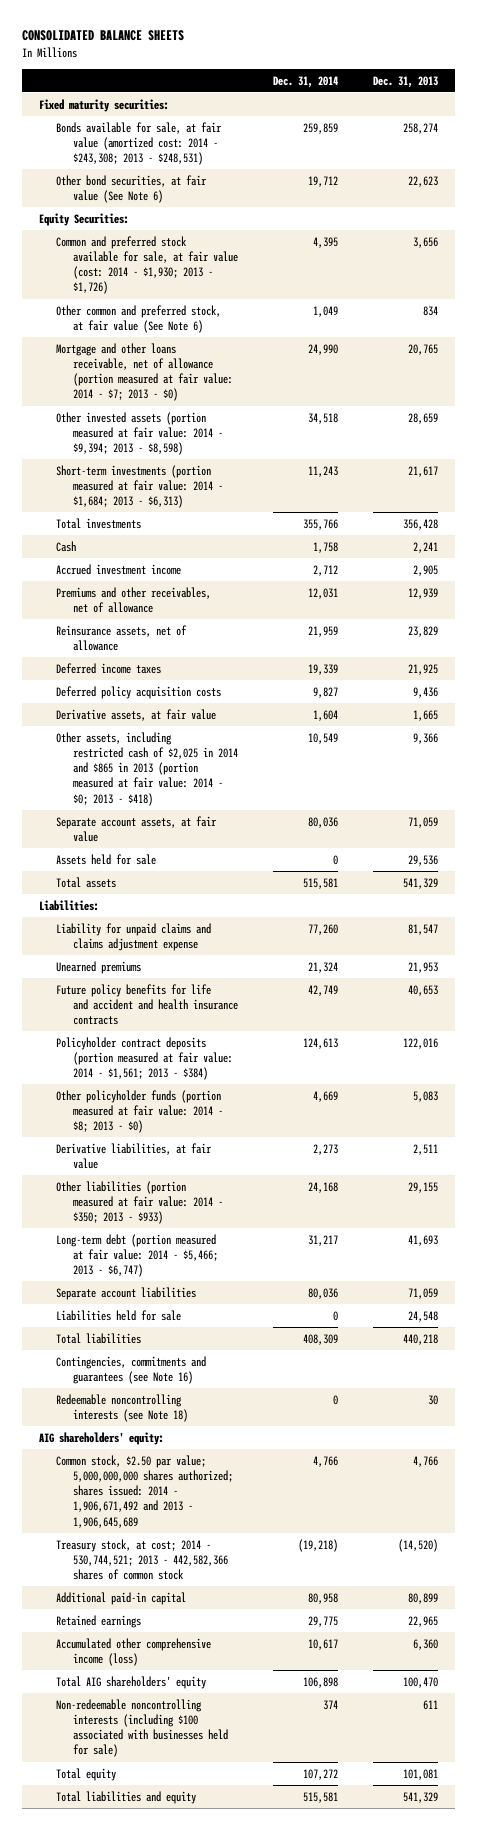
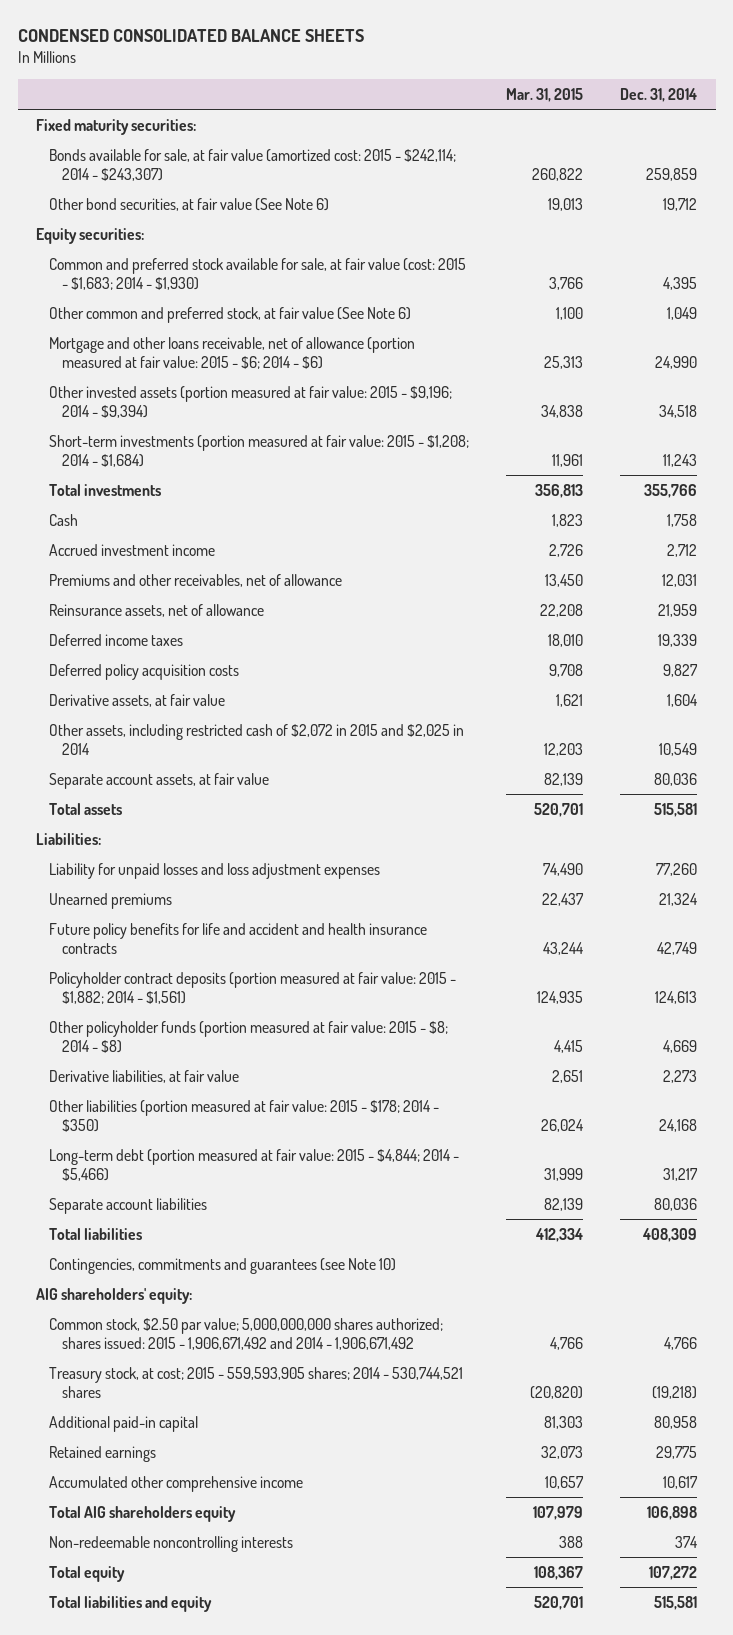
- CONSOLIDATED BALANCE SHEETS
+ CONDENSED CONSOLIDATED BALANCE SHEETS
- | Dec. 31, 2014 | Dec. 31, 2013
+ | Mar. 31, 2015 | Dec. 31, 2014
- Bonds available for sale, at fair value (amortized cost: 2014 - $243,308; 2013 - $248,531) | 259,859 | 258,274
+ Bonds available for sale, at fair value (amortized cost: 2015 - $242,114; 2014 - $243,307) | 260,822 | 259,859
- Equity Securities:
- Common and preferred stock available for sale, at fair value (cost: 2014 - $1,930; 2013 - $1,726) | 4,395 | 3,656
+ Equity securities:
+ Common and preferred stock available for sale, at fair value (cost: 2015 - $1,683; 2014 - $1,930) | 3,766 | 4,395
- Mortgage and other loans receivable, net of allowance (portion measured at fair value: 2014 - $7; 2013 - $0) | 24,990 | 20,765
- Other invested assets (portion measured at fair value: 2014 - $9,394; 2013 - $8,598) | 34,518 | 28,659
- Short-term investments (portion measured at fair value: 2014 - $1,684; 2013 - $6,313) | 11,243 | 21,617
+ Mortgage and other loans receivable, net of allowance (portion measured at fair value: 2015 - $6; 2014 - $6) | 25,313 | 24,990
+ Other invested assets (portion measured at fair value: 2015 - $9,196; 2014 - $9,394) | 34,838 | 34,518
+ Short-term investments (portion measured at fair value: 2015 - $1,208; 2014 - $1,684) | 11,961 | 11,243
- Other assets, including restricted cash of $2,025 in 2014 and $865 in 2013 (portion measured at fair value: 2014 - $0; 2013 - $418) | 10,549 | 9,366
+ Other assets, including restricted cash of $2,072 in 2015 and $2,025 in 2014 | 12,203 | 10,549
- Assets held for sale | 0 | 29,536
- Liability for unpaid claims and claims adjustment expense | 77,260 | 81,547
+ Liability for unpaid losses and loss adjustment expenses | 74,490 | 77,260
- Policyholder contract deposits (portion measured at fair value: 2014 - $1,561; 2013 - $384) | 124,613 | 122,016
- Other policyholder funds (portion measured at fair value: 2014 - $8; 2013 - $0) | 4,669 | 5,083
+ Policyholder contract deposits (portion measured at fair value: 2015 - $1,882; 2014 - $1,561) | 124,935 | 124,613
+ Other policyholder funds (portion measured at fair value: 2015 - $8; 2014 - $8) | 4,415 | 4,669
- Other liabilities (portion measured at fair value: 2014 - $350; 2013 - $933) | 24,168 | 29,155
- Long-term debt (portion measured at fair value: 2014 - $5,466; 2013 - $6,747) | 31,217 | 41,693
+ Other liabilities (portion measured at fair value: 2015 - $178; 2014 - $350) | 26,024 | 24,168
+ Long-term debt (portion measured at fair value: 2015 - $4,844; 2014 - $5,466) | 31,999 | 31,217
- Liabilities held for sale | 0 | 24,548
- Contingencies, commitments and guarantees (see Note 16)
- Redeemable noncontrolling interests (see Note 18) | 0 | 30
+ Contingencies, commitments and guarantees (see Note 10)
- Common stock, $2.50 par value; 5,000,000,000 shares authorized; shares issued: 2014 - 1,906,671,492 and 2013 - 1,906,645,689 | 4,766 | 4,766
- Treasury stock, at cost; 2014 - 530,744,521; 2013 - 442,582,366 shares of common stock | (19,218) | (14,520)
+ Common stock, $2.50 par value; 5,000,000,000 shares authorized; shares issued: 2015 - 1,906,671,492 and 2014 - 1,906,671,492 | 4,766 | 4,766
+ Treasury stock, at cost; 2015 - 559,593,905 shares; 2014 - 530,744,521 shares | (20,820) | (19,218)
- Accumulated other comprehensive income (loss) | 10,617 | 6,360
- Total AIG shareholders' equity | 106,898 | 100,470
- Non-redeemable noncontrolling interests (including $100 associated with businesses held for sale) | 374 | 611
+ Accumulated other comprehensive income | 10,657 | 10,617
+ Total AIG shareholders equity | 107,979 | 106,898
+ Non-redeemable noncontrolling interests | 388 | 374

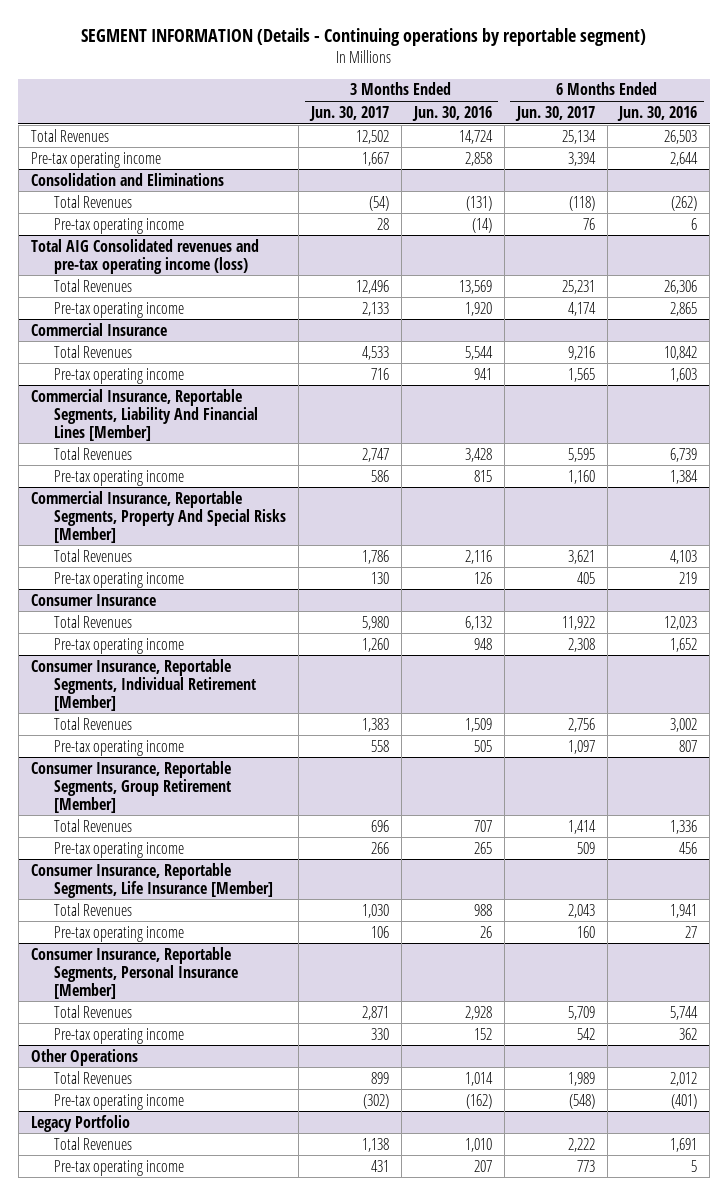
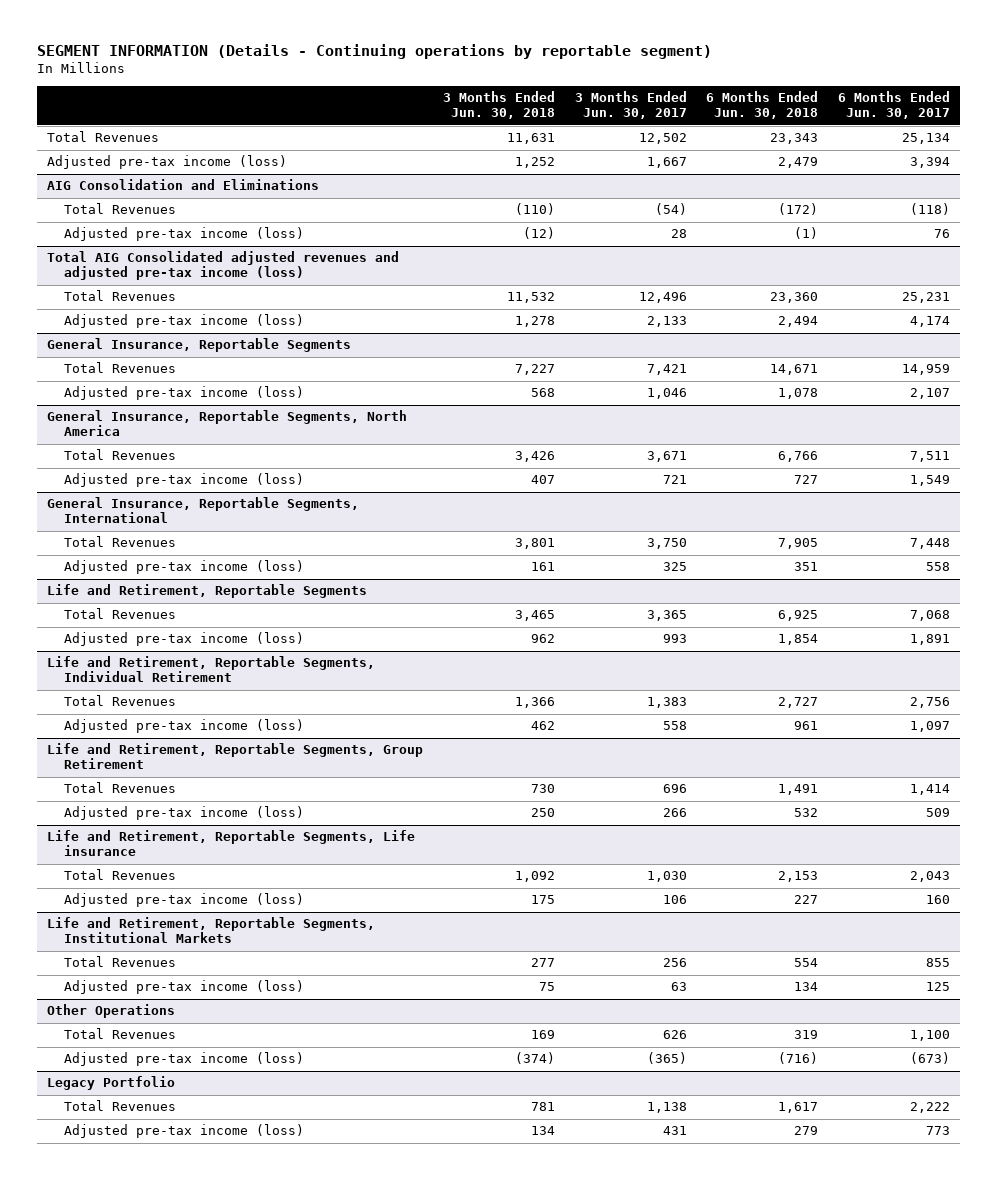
- | 3 Months Ended Jun. 30, 2017 | 3 Months Ended Jun. 30, 2016 | 6 Months Ended Jun. 30, 2017 | 6 Months Ended Jun. 30, 2016
+ | 3 Months Ended Jun. 30, 2018 | 3 Months Ended Jun. 30, 2017 | 6 Months Ended Jun. 30, 2018 | 6 Months Ended Jun. 30, 2017
- Pre-tax operating income | 1,667 | 2,858 | 3,394 | 2,644
- Consolidation and Eliminations
+ Adjusted pre-tax income (loss) | 1,252 | 1,667 | 2,479 | 3,394
+ AIG Consolidation and Eliminations
- Pre-tax operating income | 28 | (14) | 76 | 6
- Total AIG Consolidated revenues and pre-tax operating income (loss)
+ Adjusted pre-tax income (loss) | (12) | 28 | (1) | 76
+ Total AIG Consolidated adjusted revenues and adjusted pre-tax income (loss)
- Pre-tax operating income | 2,133 | 1,920 | 4,174 | 2,865
- Commercial Insurance
- Total Revenues | 4,533 | 5,544 | 9,216 | 10,842
- Pre-tax operating income | 716 | 941 | 1,565 | 1,603
- Commercial Insurance, Reportable Segments, Liability And Financial Lines [Member]
- Total Revenues | 2,747 | 3,428 | 5,595 | 6,739
- Pre-tax operating income | 586 | 815 | 1,160 | 1,384
- Commercial Insurance, Reportable Segments, Property And Special Risks [Member]
- Total Revenues | 1,786 | 2,116 | 3,621 | 4,103
- Pre-tax operating income | 130 | 126 | 405 | 219
- Consumer Insurance
- Total Revenues | 5,980 | 6,132 | 11,922 | 12,023
- Pre-tax operating income | 1,260 | 948 | 2,308 | 1,652
- Consumer Insurance, Reportable Segments, Individual Retirement [Member]
+ Adjusted pre-tax income (loss) | 1,278 | 2,133 | 2,494 | 4,174
+ General Insurance, Reportable Segments
+ Total Revenues | 7,227 | 7,421 | 14,671 | 14,959
+ Adjusted pre-tax income (loss) | 568 | 1,046 | 1,078 | 2,107
+ General Insurance, Reportable Segments, North America
+ Total Revenues | 3,426 | 3,671 | 6,766 | 7,511
+ Adjusted pre-tax income (loss) | 407 | 721 | 727 | 1,549
+ General Insurance, Reportable Segments, International
+ Total Revenues | 3,801 | 3,750 | 7,905 | 7,448
+ Adjusted pre-tax income (loss) | 161 | 325 | 351 | 558
+ Life and Retirement, Reportable Segments
+ Total Revenues | 3,465 | 3,365 | 6,925 | 7,068
+ Adjusted pre-tax income (loss) | 962 | 993 | 1,854 | 1,891
+ Life and Retirement, Reportable Segments, Individual Retirement
- Pre-tax operating income | 558 | 505 | 1,097 | 807
- Consumer Insurance, Reportable Segments, Group Retirement [Member]
+ Adjusted pre-tax income (loss) | 462 | 558 | 961 | 1,097
+ Life and Retirement, Reportable Segments, Group Retirement
- Pre-tax operating income | 266 | 265 | 509 | 456
- Consumer Insurance, Reportable Segments, Life Insurance [Member]
+ Adjusted pre-tax income (loss) | 250 | 266 | 532 | 509
+ Life and Retirement, Reportable Segments, Life insurance
- Pre-tax operating income | 106 | 26 | 160 | 27
- Consumer Insurance, Reportable Segments, Personal Insurance [Member]
- Total Revenues | 2,871 | 2,928 | 5,709 | 5,744
- Pre-tax operating income | 330 | 152 | 542 | 362
+ Adjusted pre-tax income (loss) | 175 | 106 | 227 | 160
+ Life and Retirement, Reportable Segments, Institutional Markets
+ Total Revenues | 277 | 256 | 554 | 855
+ Adjusted pre-tax income (loss) | 75 | 63 | 134 | 125
@ Other Operations
- Total Revenues | 899 | 1,014 | 1,989 | 2,012
- Pre-tax operating income | (302) | (162) | (548) | (401)
+ Total Revenues | 169 | 626 | 319 | 1,100
+ Adjusted pre-tax income (loss) | (374) | (365) | (716) | (673)
@ Legacy Portfolio
- Pre-tax operating income | 431 | 207 | 773 | 5
+ Adjusted pre-tax income (loss) | 134 | 431 | 279 | 773

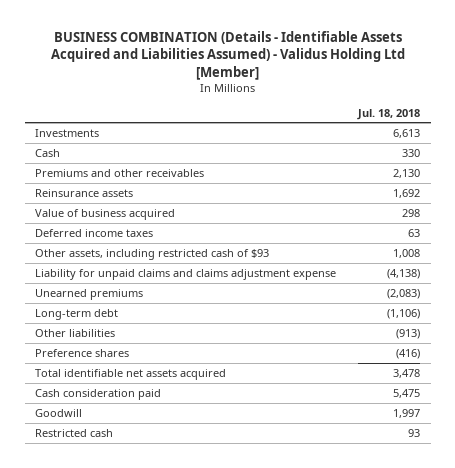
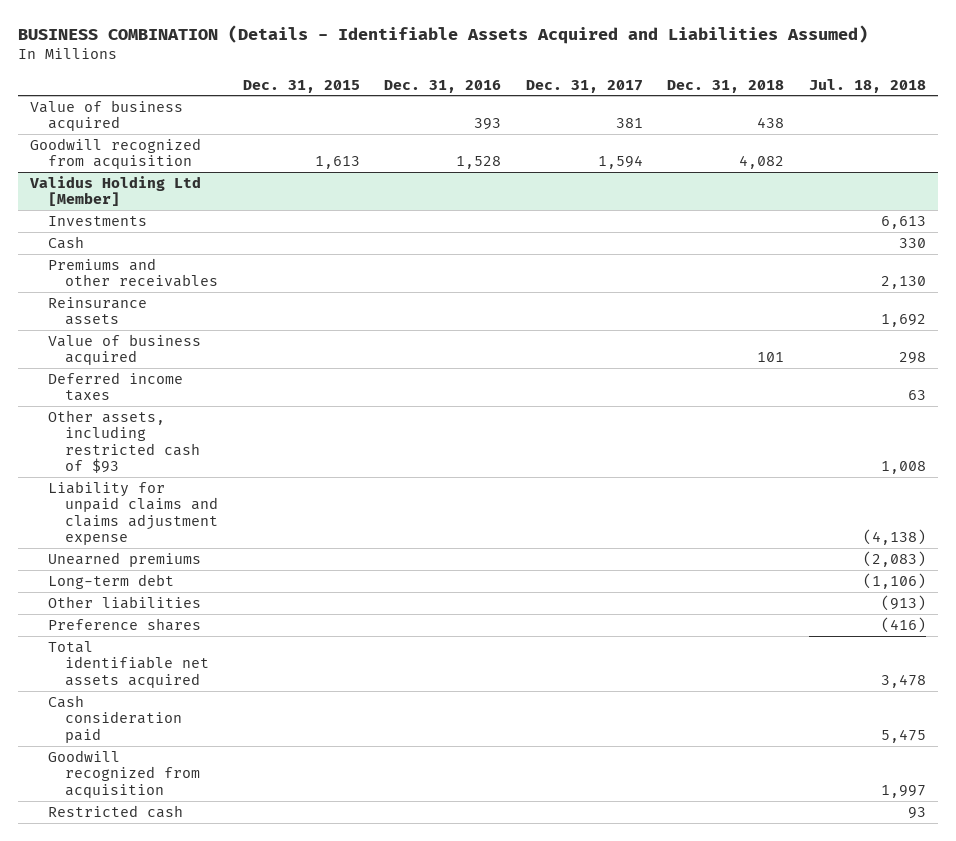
- BUSINESS COMBINATION (Details - Identifiable Assets Acquired and Liabilities Assumed) - Validus Holding Ltd [Member]
+ BUSINESS COMBINATION (Details - Identifiable Assets Acquired and Liabilities Assumed)
- | Jul. 18, 2018
+ | Dec. 31, 2015 | Dec. 31, 2016 | Dec. 31, 2017 | Dec. 31, 2018 | Jul. 18, 2018
+ Value of business acquired | | 393 | 381 | 438 |
+ Goodwill recognized from acquisition | 1,613 | 1,528 | 1,594 | 4,082 |
+ Validus Holding Ltd [Member]
- Goodwill | 1,997
+ Goodwill recognized from acquisition | | | | | 1,997

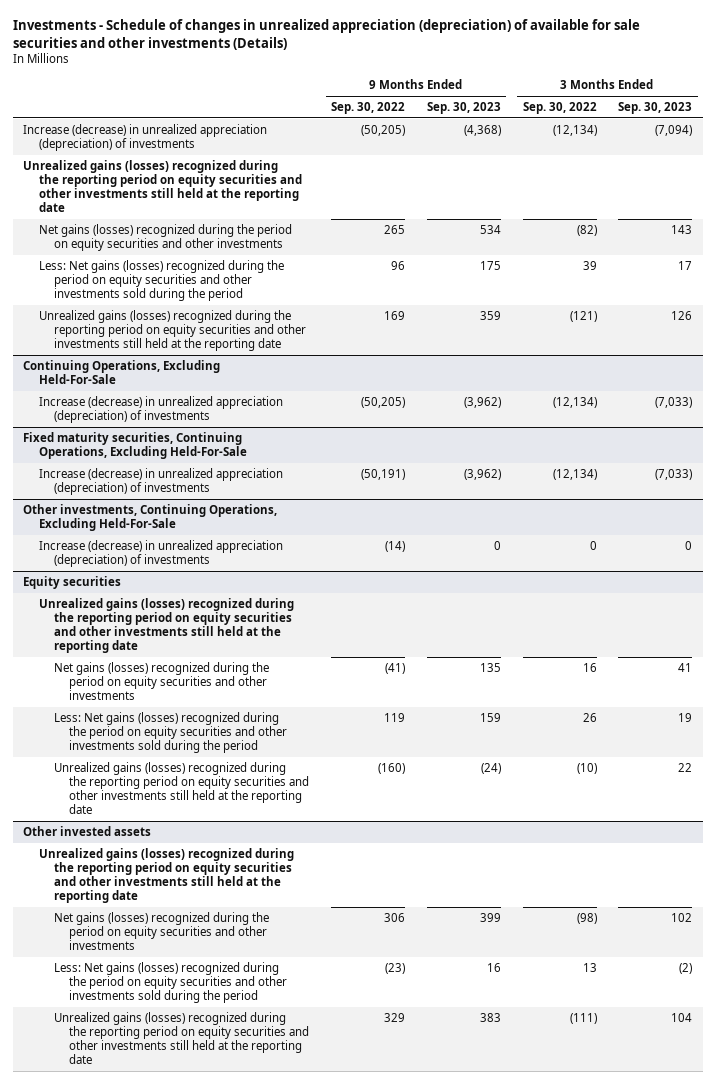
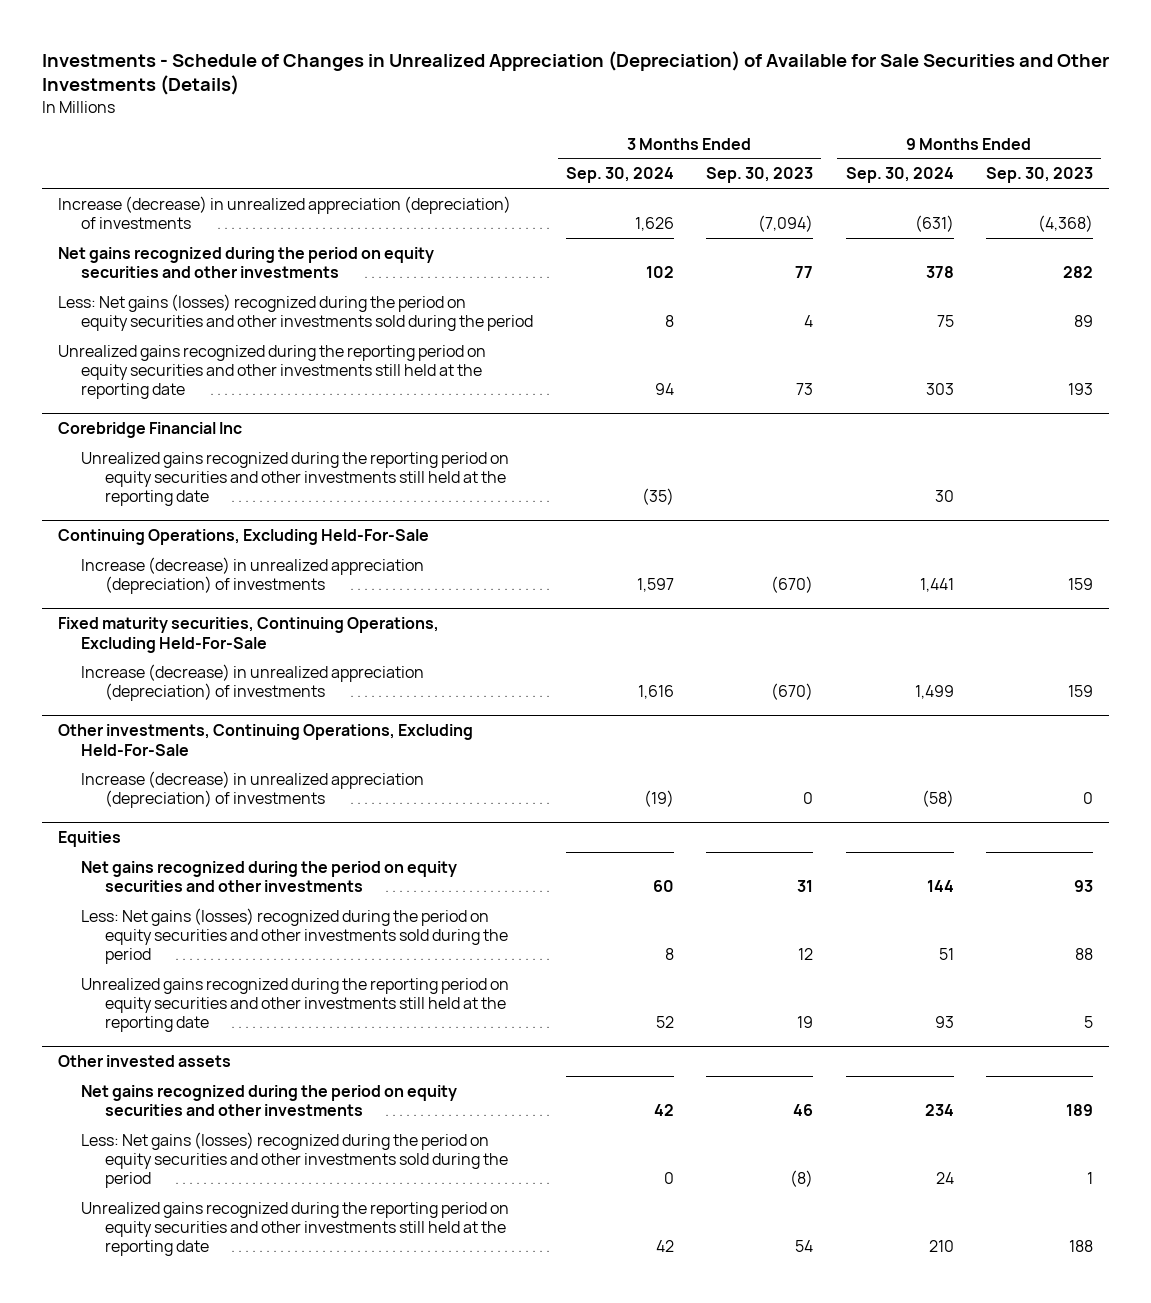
- Investments - Schedule of changes in unrealized appreciation (depreciation) of available for sale securities and other investments (Details)
+ Investments - Schedule of Changes in Unrealized Appreciation (Depreciation) of Available for Sale Securities and Other Investments (Details)
- | 9 Months Ended Sep. 30, 2022 | 9 Months Ended Sep. 30, 2023 | 3 Months Ended Sep. 30, 2022 | 3 Months Ended Sep. 30, 2023
+ | 3 Months Ended Sep. 30, 2024 | 3 Months Ended Sep. 30, 2023 | 9 Months Ended Sep. 30, 2024 | 9 Months Ended Sep. 30, 2023
- Unrealized gains (losses) recognized during the reporting period on equity securities and other investments still held at the reporting date
- Net gains (losses) recognized during the period on equity securities and other investments | 265 | 534 | (82) | 143
- Less: Net gains (losses) recognized during the period on equity securities and other investments sold during the period | 96 | 175 | 39 | 17
- Unrealized gains (losses) recognized during the reporting period on equity securities and other investments still held at the reporting date | 169 | 359 | (121) | 126
+ Net gains recognized during the period on equity securities and other investments | 102 | 77 | 378 | 282
+ Less: Net gains (losses) recognized during the period on equity securities and other investments sold during the period | 8 | 4 | 75 | 89
+ Unrealized gains recognized during the reporting period on equity securities and other investments still held at the reporting date | 94 | 73 | 303 | 193
+ Corebridge Financial Inc
+ Unrealized gains recognized during the reporting period on equity securities and other investments still held at the reporting date | (35) | | 30 |
@ Continuing Operations, Excluding Held-For-Sale
- Increase (decrease) in unrealized appreciation (depreciation) of investments | (50,205) | (3,962) | (12,134) | (7,033)
+ Increase (decrease) in unrealized appreciation (depreciation) of investments | 1,597 | (670) | 1,441 | 159
@ Fixed maturity securities, Continuing Operations, Excluding Held-For-Sale
- Increase (decrease) in unrealized appreciation (depreciation) of investments | (50,191) | (3,962) | (12,134) | (7,033)
+ Increase (decrease) in unrealized appreciation (depreciation) of investments | 1,616 | (670) | 1,499 | 159
- Equity securities
- Unrealized gains (losses) recognized during the reporting period on equity securities and other investments still held at the reporting date
- Net gains (losses) recognized during the period on equity securities and other investments | (41) | 135 | 16 | 41
- Less: Net gains (losses) recognized during the period on equity securities and other investments sold during the period | 119 | 159 | 26 | 19
- Unrealized gains (losses) recognized during the reporting period on equity securities and other investments still held at the reporting date | (160) | (24) | (10) | 22
+ Equities
+ Net gains recognized during the period on equity securities and other investments | 60 | 31 | 144 | 93
+ Less: Net gains (losses) recognized during the period on equity securities and other investments sold during the period | 8 | 12 | 51 | 88
+ Unrealized gains recognized during the reporting period on equity securities and other investments still held at the reporting date | 52 | 19 | 93 | 5
@ Other invested assets
- Unrealized gains (losses) recognized during the reporting period on equity securities and other investments still held at the reporting date
- Net gains (losses) recognized during the period on equity securities and other investments | 306 | 399 | (98) | 102
- Less: Net gains (losses) recognized during the period on equity securities and other investments sold during the period | (23) | 16 | 13 | (2)
- Unrealized gains (losses) recognized during the reporting period on equity securities and other investments still held at the reporting date | 329 | 383 | (111) | 104
+ Net gains recognized during the period on equity securities and other investments | 42 | 46 | 234 | 189
+ Less: Net gains (losses) recognized during the period on equity securities and other investments sold during the period | 0 | (8) | 24 | 1
+ Unrealized gains recognized during the reporting period on equity securities and other investments still held at the reporting date | 42 | 54 | 210 | 188

